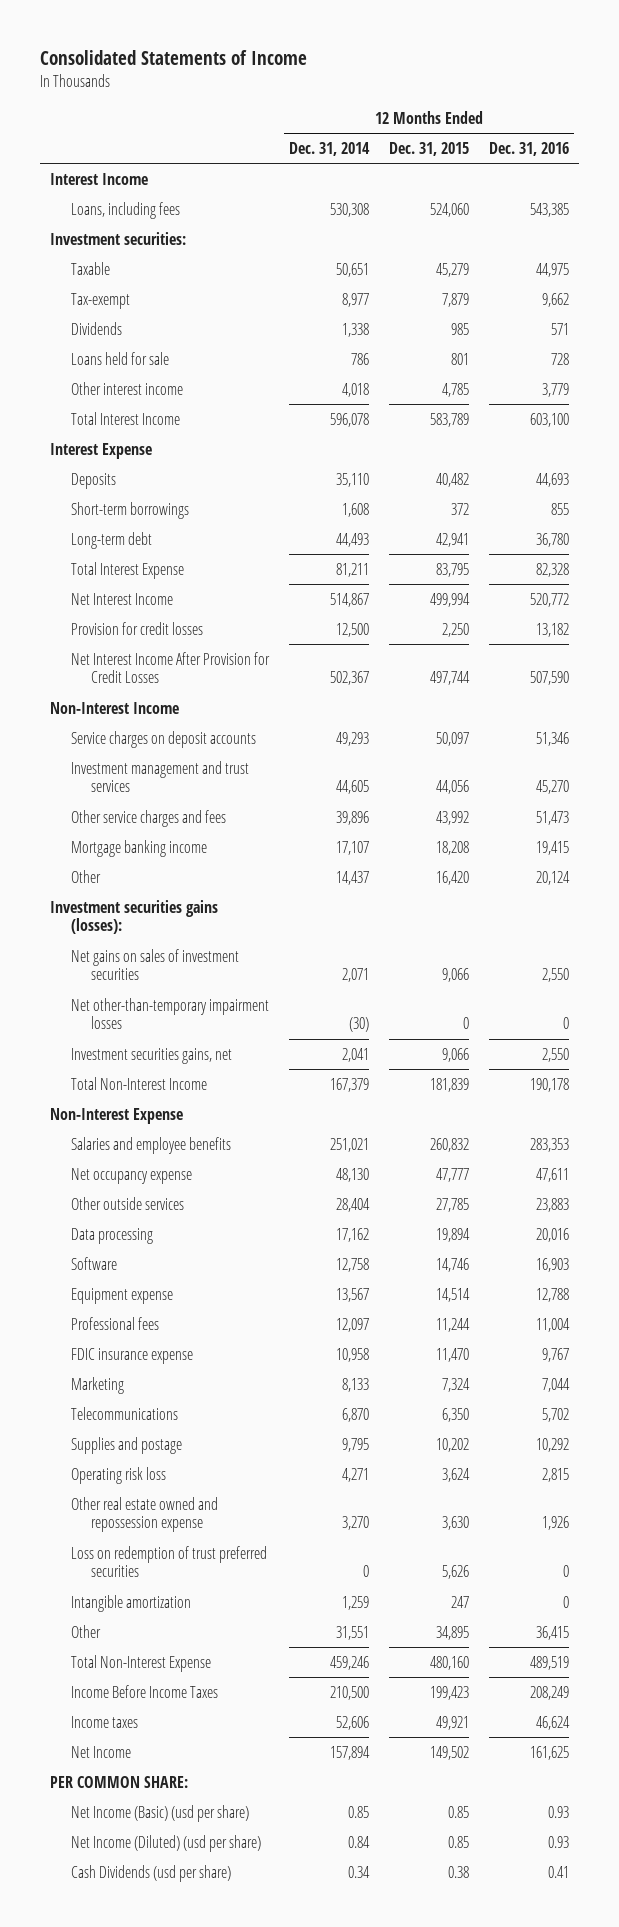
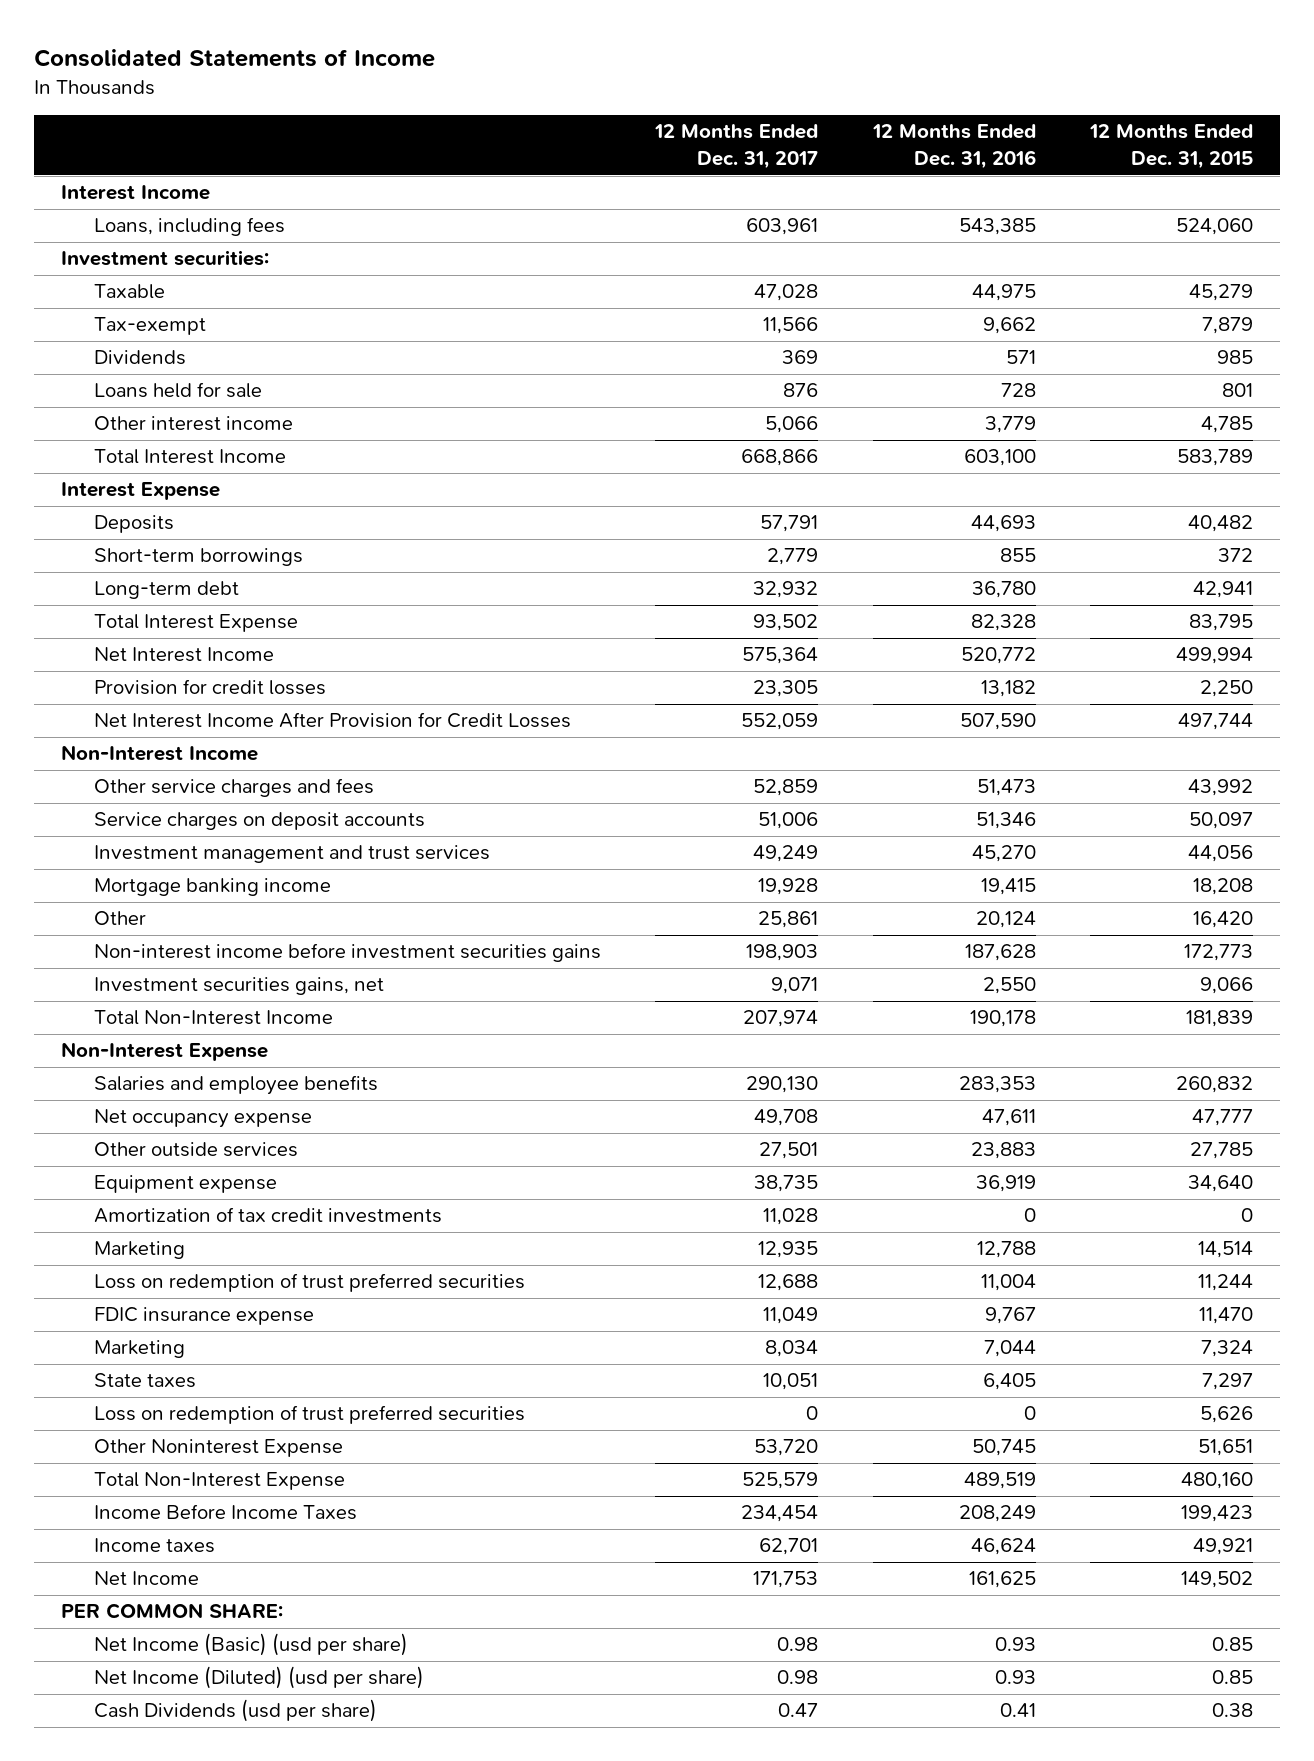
- | 12 Months Ended Dec. 31, 2014 | 12 Months Ended Dec. 31, 2015 | 12 Months Ended Dec. 31, 2016
+ | 12 Months Ended Dec. 31, 2017 | 12 Months Ended Dec. 31, 2016 | 12 Months Ended Dec. 31, 2015
moved up: Other service charges and fees | 52,859 | 51,473 | 43,992
- Investment securities gains (losses):
- Net gains on sales of investment securities | 2,071 | 9,066 | 2,550
- Net other-than-temporary impairment losses | (30) | 0 | 0
+ Non-interest income before investment securities gains | 198,903 | 187,628 | 172,773
- Data processing | 17,162 | 19,894 | 20,016
- Software | 12,758 | 14,746 | 16,903
- Equipment expense | 13,567 | 14,514 | 12,788
- Professional fees | 12,097 | 11,244 | 11,004
+ Equipment expense | 38,735 | 36,919 | 34,640
+ Amortization of tax credit investments | 11,028 | 0 | 0
+ Marketing | 12,935 | 12,788 | 14,514
+ Loss on redemption of trust preferred securities | 12,688 | 11,004 | 11,244
- Telecommunications | 6,870 | 6,350 | 5,702
- Supplies and postage | 9,795 | 10,202 | 10,292
- Operating risk loss | 4,271 | 3,624 | 2,815
- Other real estate owned and repossession expense | 3,270 | 3,630 | 1,926
+ State taxes | 10,051 | 6,405 | 7,297
- Intangible amortization | 1,259 | 247 | 0
- Other | 31,551 | 34,895 | 36,415
+ Other Noninterest Expense | 53,720 | 50,745 | 51,651

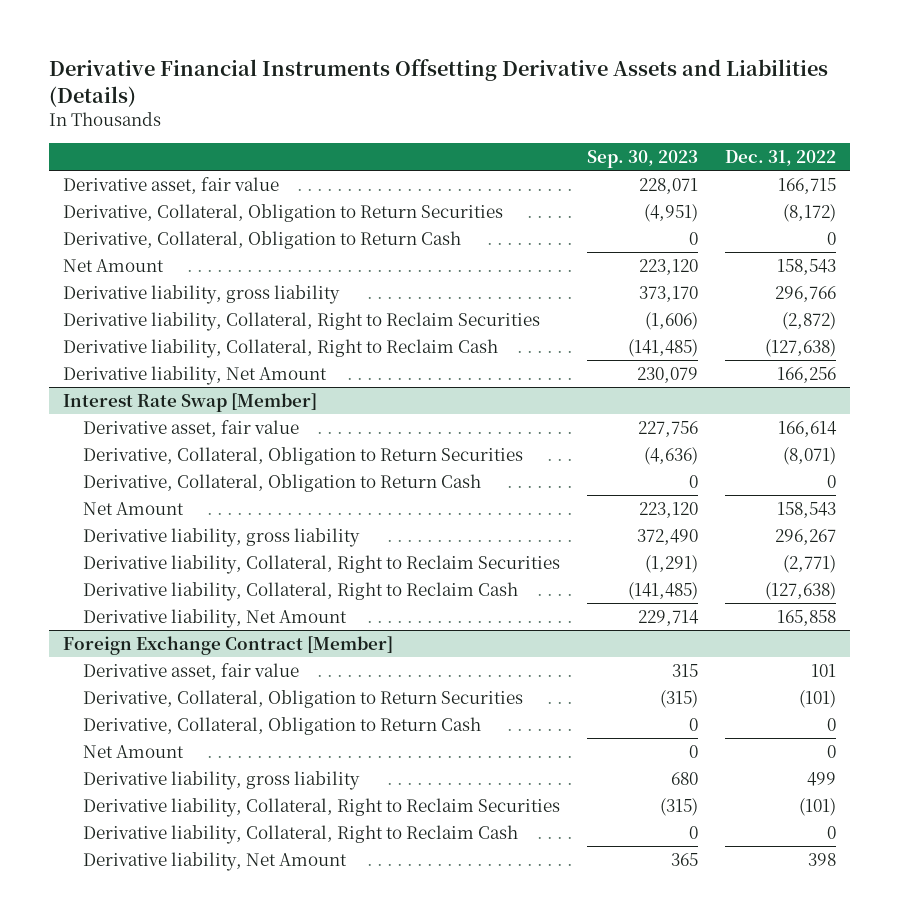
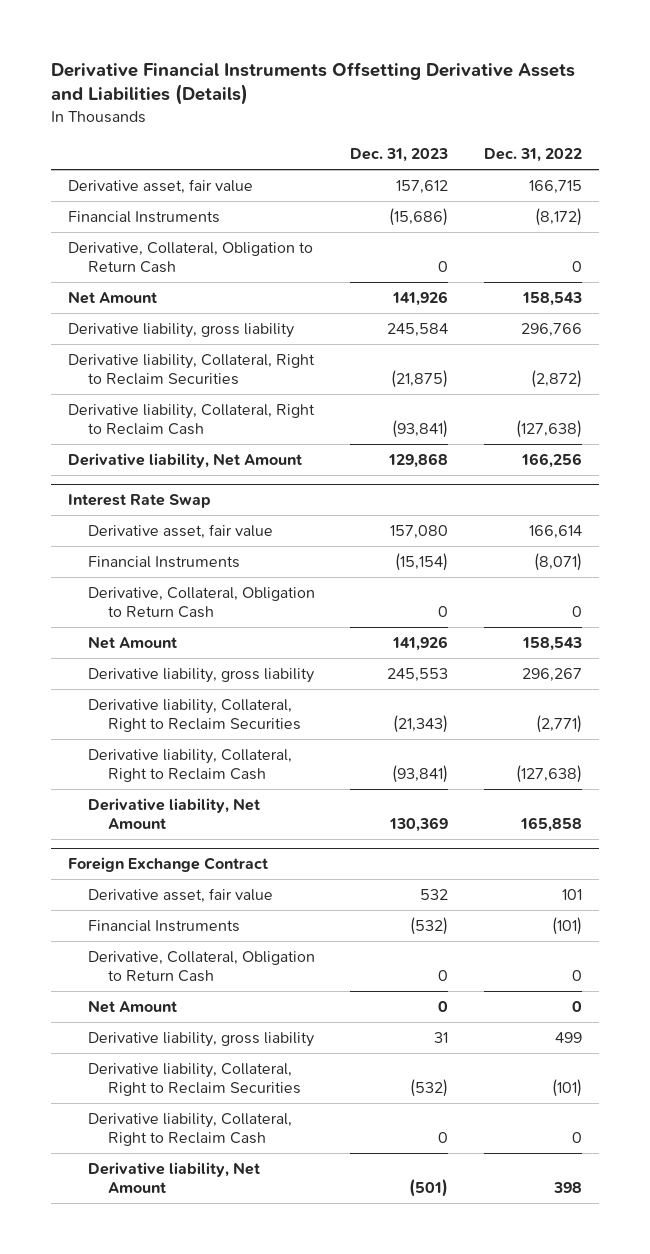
- | Sep. 30, 2023 | Dec. 31, 2022
+ | Dec. 31, 2023 | Dec. 31, 2022
- Derivative, Collateral, Obligation to Return Securities | (4,951) | (8,172)
+ Financial Instruments | (15,686) | (8,172)
- Interest Rate Swap [Member]
+ Interest Rate Swap
- Derivative, Collateral, Obligation to Return Securities | (4,636) | (8,071)
+ Financial Instruments | (15,154) | (8,071)
- Foreign Exchange Contract [Member]
+ Foreign Exchange Contract
- Derivative, Collateral, Obligation to Return Securities | (315) | (101)
+ Financial Instruments | (532) | (101)

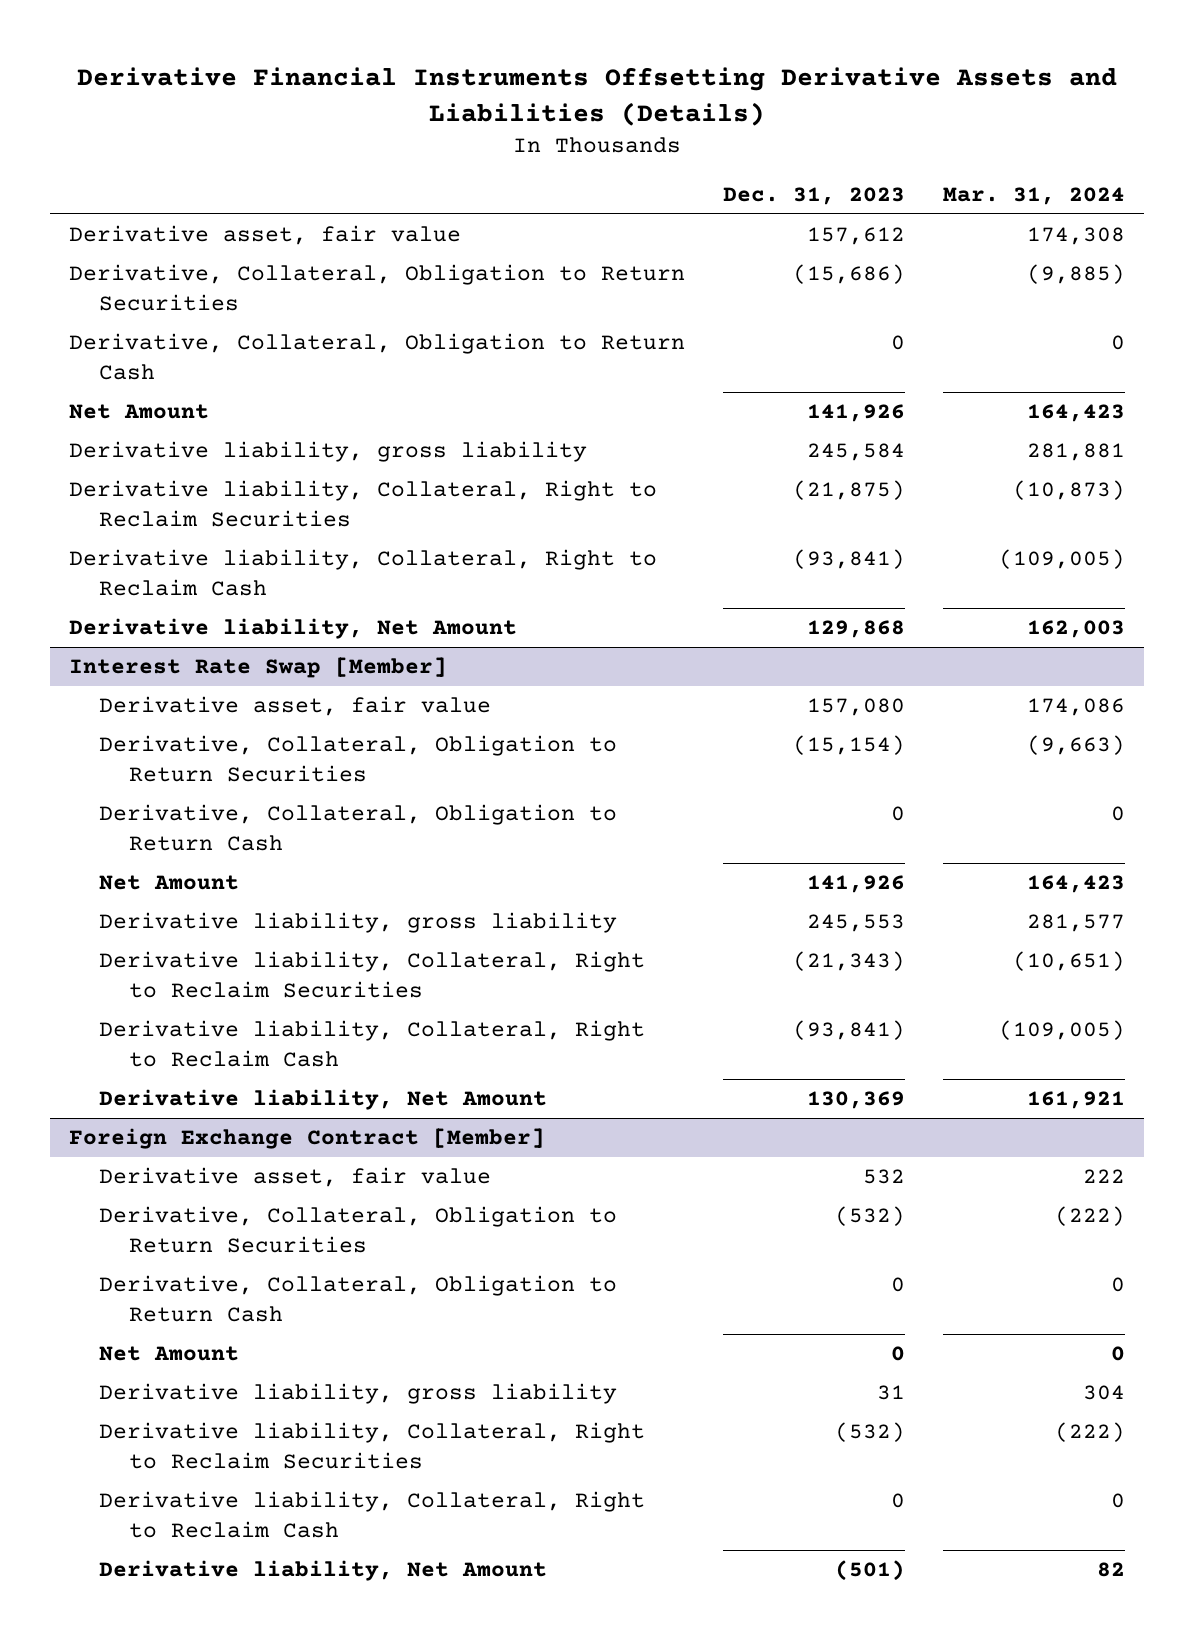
- | Dec. 31, 2023 | Dec. 31, 2022
+ | Dec. 31, 2023 | Mar. 31, 2024
- Financial Instruments | (15,686) | (8,172)
+ Derivative, Collateral, Obligation to Return Securities | (15,686) | (9,885)
- Interest Rate Swap
+ Interest Rate Swap [Member]
- Financial Instruments | (15,154) | (8,071)
+ Derivative, Collateral, Obligation to Return Securities | (15,154) | (9,663)
- Foreign Exchange Contract
+ Foreign Exchange Contract [Member]
- Financial Instruments | (532) | (101)
+ Derivative, Collateral, Obligation to Return Securities | (532) | (222)

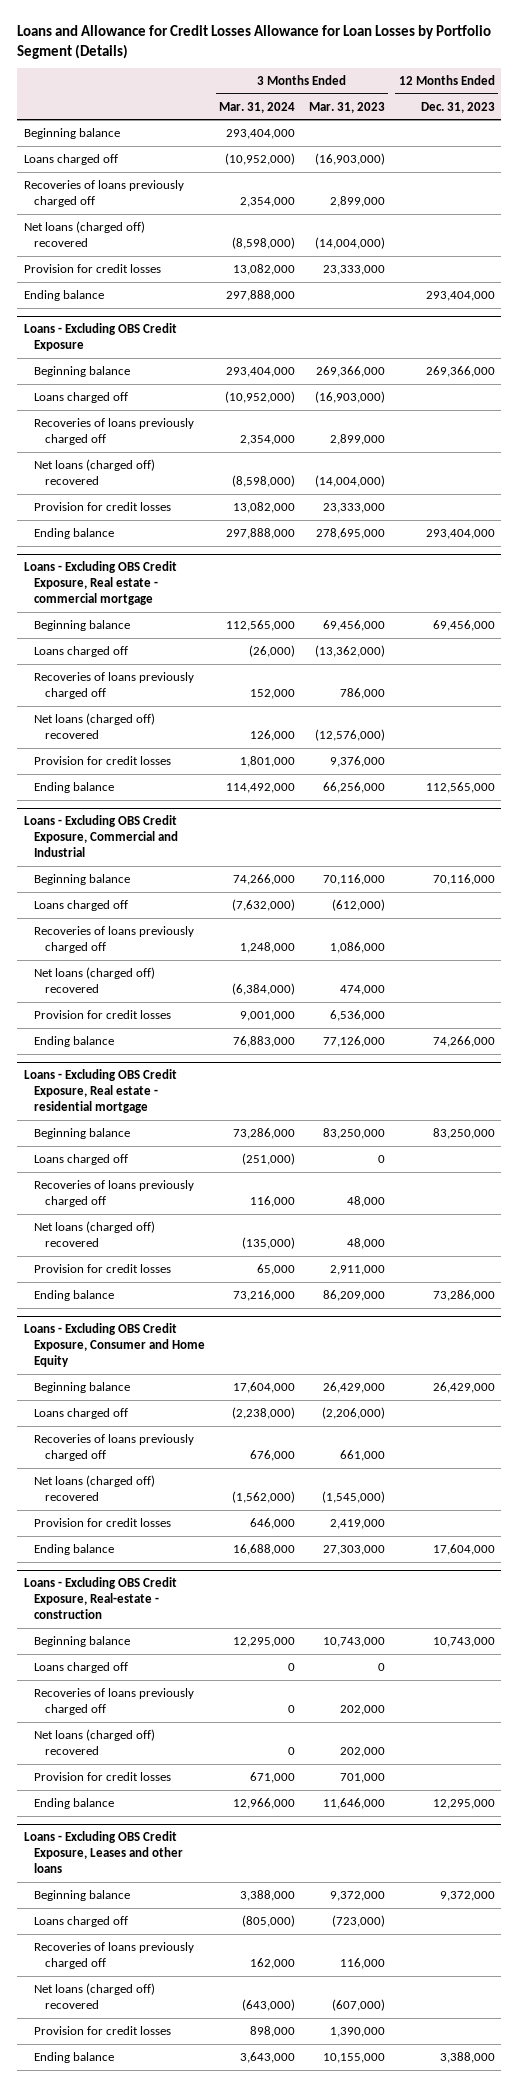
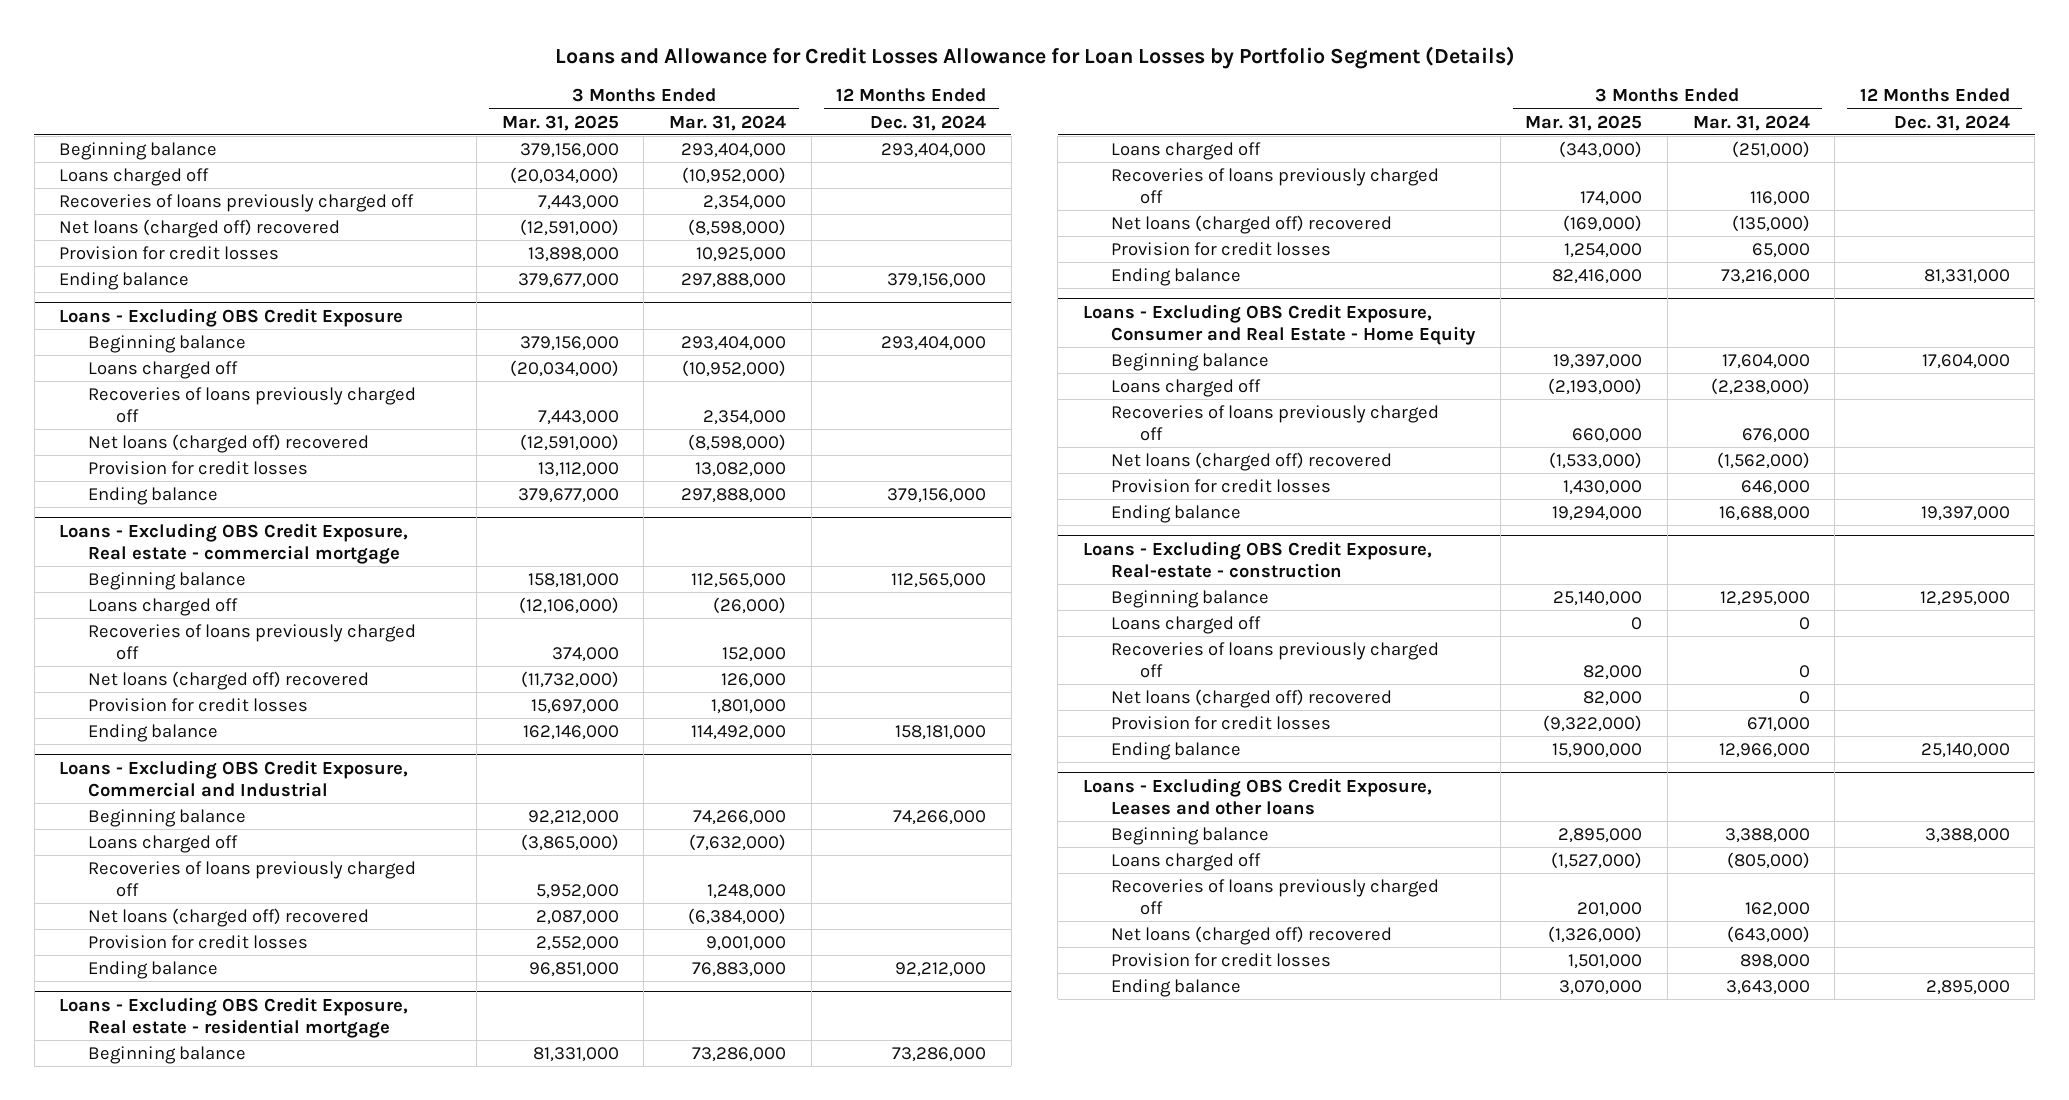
- | 3 Months Ended Mar. 31, 2024 | 3 Months Ended Mar. 31, 2023 | 12 Months Ended Dec. 31, 2023
+ | 3 Months Ended Mar. 31, 2025 | 3 Months Ended Mar. 31, 2024 | 12 Months Ended Dec. 31, 2024
- Provision for credit losses | 13,082,000 | 23,333,000 |
+ Provision for credit losses | 13,898,000 | 10,925,000 |
- Loans - Excluding OBS Credit Exposure, Consumer and Home Equity
+ Loans - Excluding OBS Credit Exposure, Consumer and Real Estate - Home Equity

